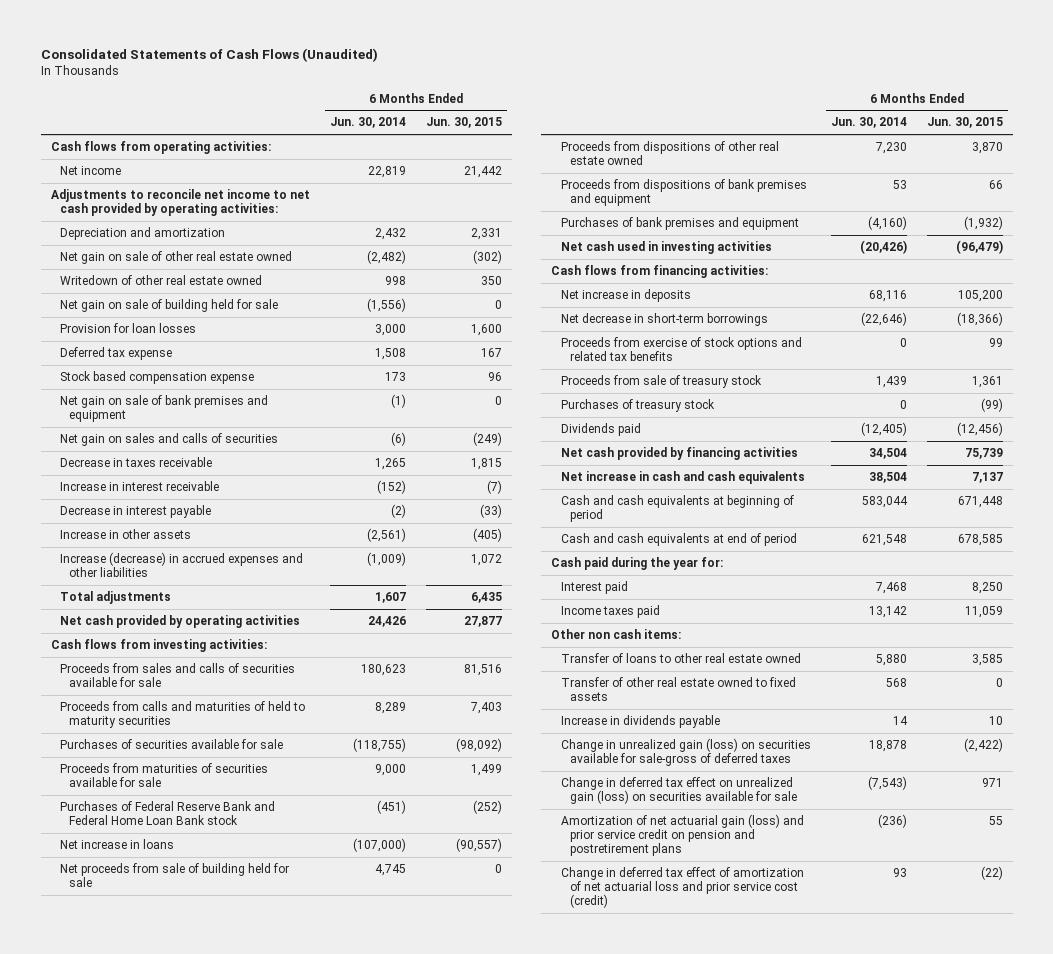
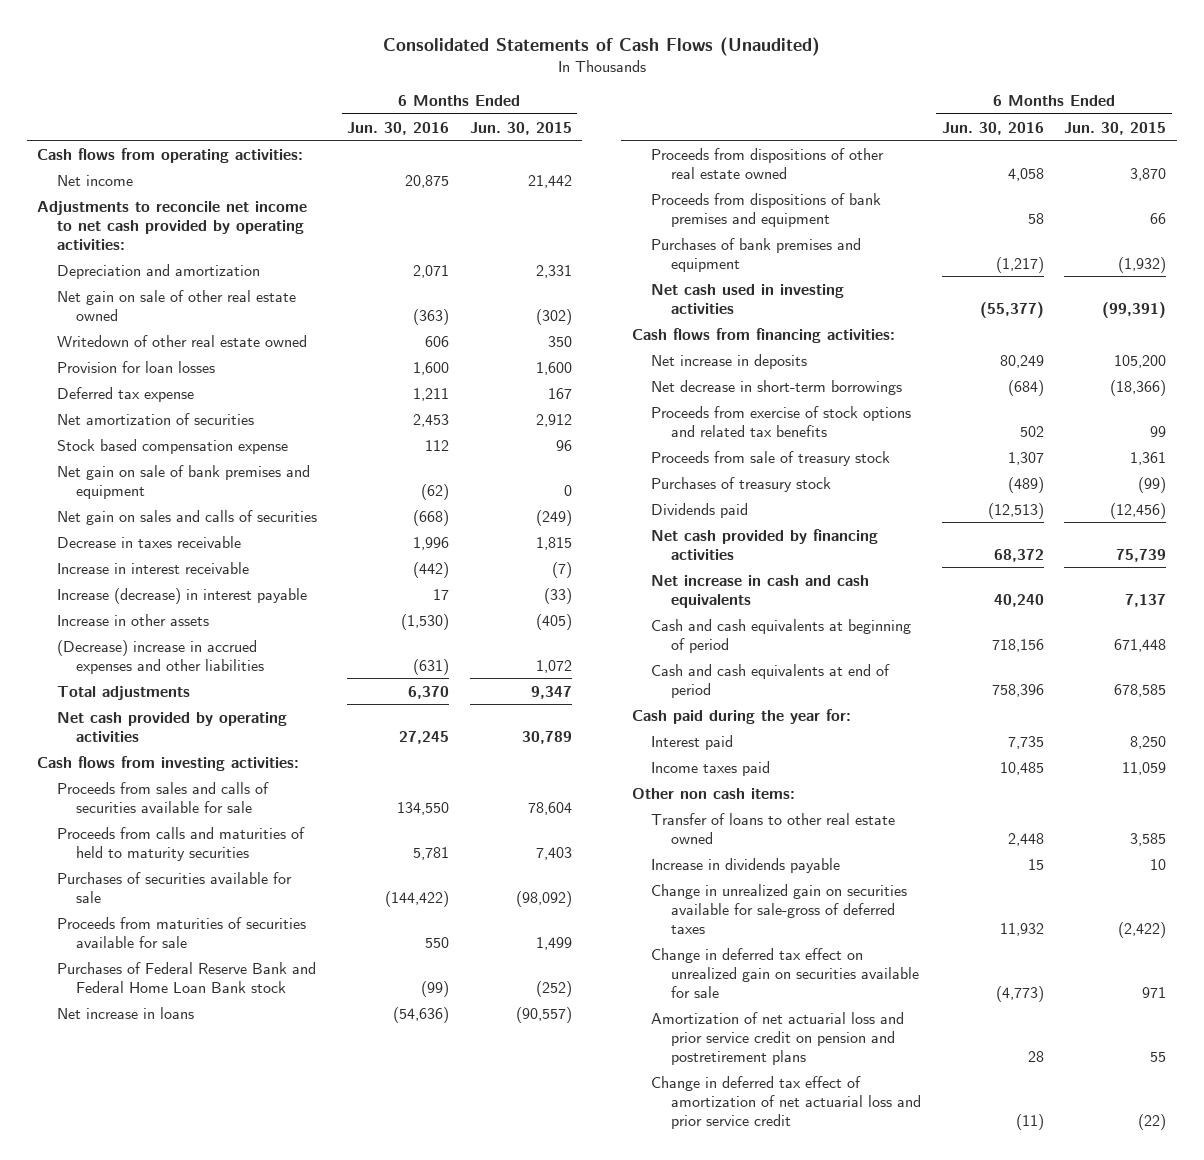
- | 6 Months Ended Jun. 30, 2014 | 6 Months Ended Jun. 30, 2015
+ | 6 Months Ended Jun. 30, 2016 | 6 Months Ended Jun. 30, 2015
- Net gain on sale of building held for sale | (1,556) | 0
+ Net amortization of securities | 2,453 | 2,912
- Decrease in interest payable | (2) | (33)
+ Increase (decrease) in interest payable | 17 | (33)
- Increase (decrease) in accrued expenses and other liabilities | (1,009) | 1,072
- Total adjustments | 1,607 | 6,435
- Net cash provided by operating activities | 24,426 | 27,877
+ (Decrease) increase in accrued expenses and other liabilities | (631) | 1,072
+ Total adjustments | 6,370 | 9,347
+ Net cash provided by operating activities | 27,245 | 30,789
- Proceeds from sales and calls of securities available for sale | 180,623 | 81,516
+ Proceeds from sales and calls of securities available for sale | 134,550 | 78,604
- Net proceeds from sale of building held for sale | 4,745 | 0
- Net cash used in investing activities | (20,426) | (96,479)
+ Net cash used in investing activities | (55,377) | (99,391)
- Transfer of other real estate owned to fixed assets | 568 | 0
- Change in unrealized gain (loss) on securities available for sale-gross of deferred taxes | 18,878 | (2,422)
- Change in deferred tax effect on unrealized gain (loss) on securities available for sale | (7,543) | 971
- Amortization of net actuarial gain (loss) and prior service credit on pension and postretirement plans | (236) | 55
- Change in deferred tax effect of amortization of net actuarial loss and prior service cost (credit) | 93 | (22)
+ Change in unrealized gain on securities available for sale-gross of deferred taxes | 11,932 | (2,422)
+ Change in deferred tax effect on unrealized gain on securities available for sale | (4,773) | 971
+ Amortization of net actuarial loss and prior service credit on pension and postretirement plans | 28 | 55
+ Change in deferred tax effect of amortization of net actuarial loss and prior service credit | (11) | (22)

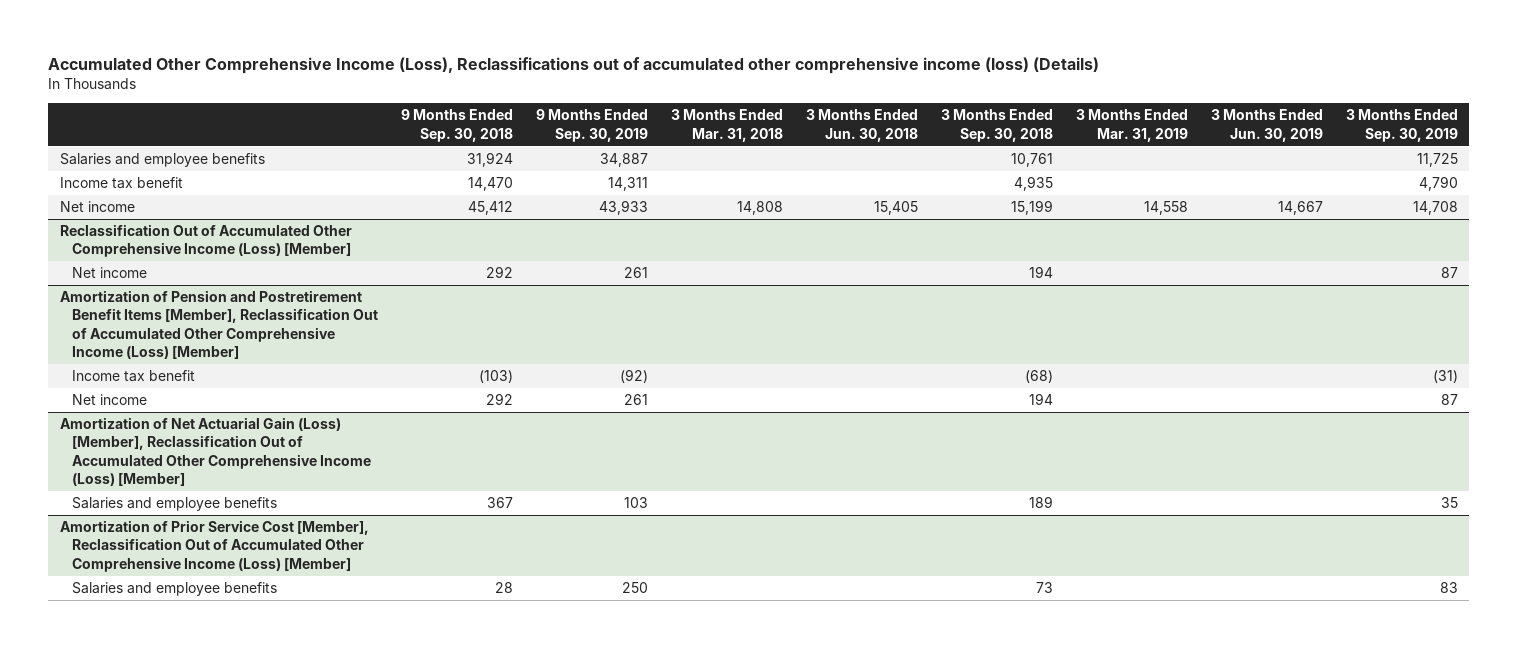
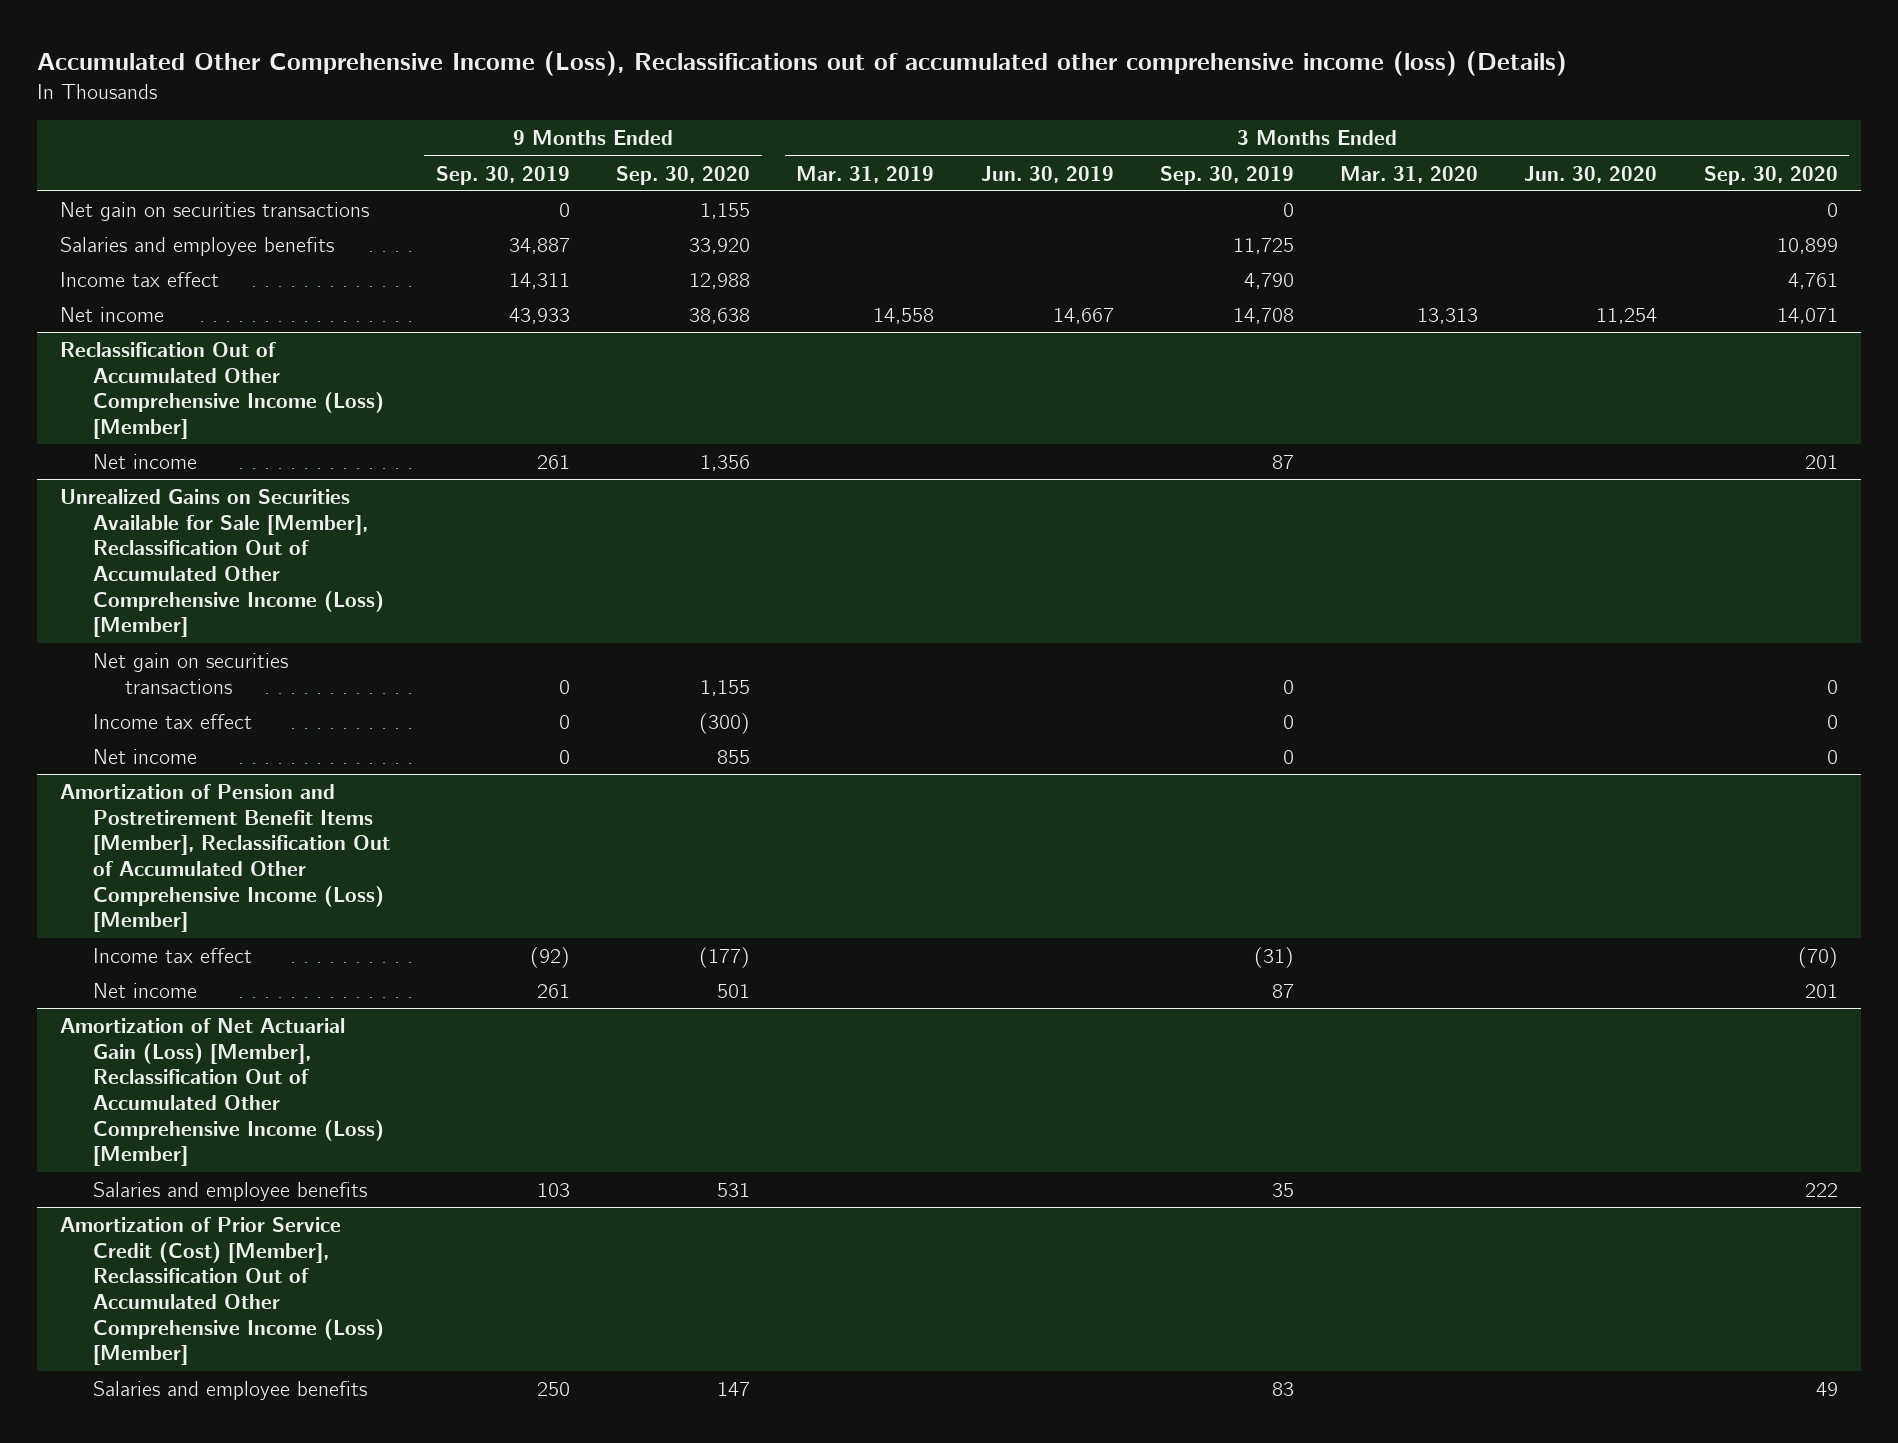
- | 9 Months Ended Sep. 30, 2018 | 9 Months Ended Sep. 30, 2019 | 3 Months Ended Mar. 31, 2018 | 3 Months Ended Jun. 30, 2018 | 3 Months Ended Sep. 30, 2018 | 3 Months Ended Mar. 31, 2019 | 3 Months Ended Jun. 30, 2019 | 3 Months Ended Sep. 30, 2019
+ | 9 Months Ended Sep. 30, 2019 | 9 Months Ended Sep. 30, 2020 | 3 Months Ended Mar. 31, 2019 | 3 Months Ended Jun. 30, 2019 | 3 Months Ended Sep. 30, 2019 | 3 Months Ended Mar. 31, 2020 | 3 Months Ended Jun. 30, 2020 | 3 Months Ended Sep. 30, 2020
+ Net gain on securities transactions | 0 | 1,155 | | | 0 | | | 0
- Income tax benefit | 14,470 | 14,311 | | | 4,935 | | | 4,790
+ Income tax effect | 14,311 | 12,988 | | | 4,790 | | | 4,761
+ Unrealized Gains on Securities Available for Sale [Member], Reclassification Out of Accumulated Other Comprehensive Income (Loss) [Member]
+ Net gain on securities transactions | 0 | 1,155 | | | 0 | | | 0
+ Income tax effect | 0 | (300) | | | 0 | | | 0
+ Net income | 0 | 855 | | | 0 | | | 0
@ Amortization of Pension and Postretirement Benefit Items [Member], Reclassification Out of Accumulated Other Comprehensive Income (Loss) [Member]
- Income tax benefit | (103) | (92) | | | (68) | | | (31)
+ Income tax effect | (92) | (177) | | | (31) | | | (70)
- Amortization of Prior Service Cost [Member], Reclassification Out of Accumulated Other Comprehensive Income (Loss) [Member]
+ Amortization of Prior Service Credit (Cost) [Member], Reclassification Out of Accumulated Other Comprehensive Income (Loss) [Member]

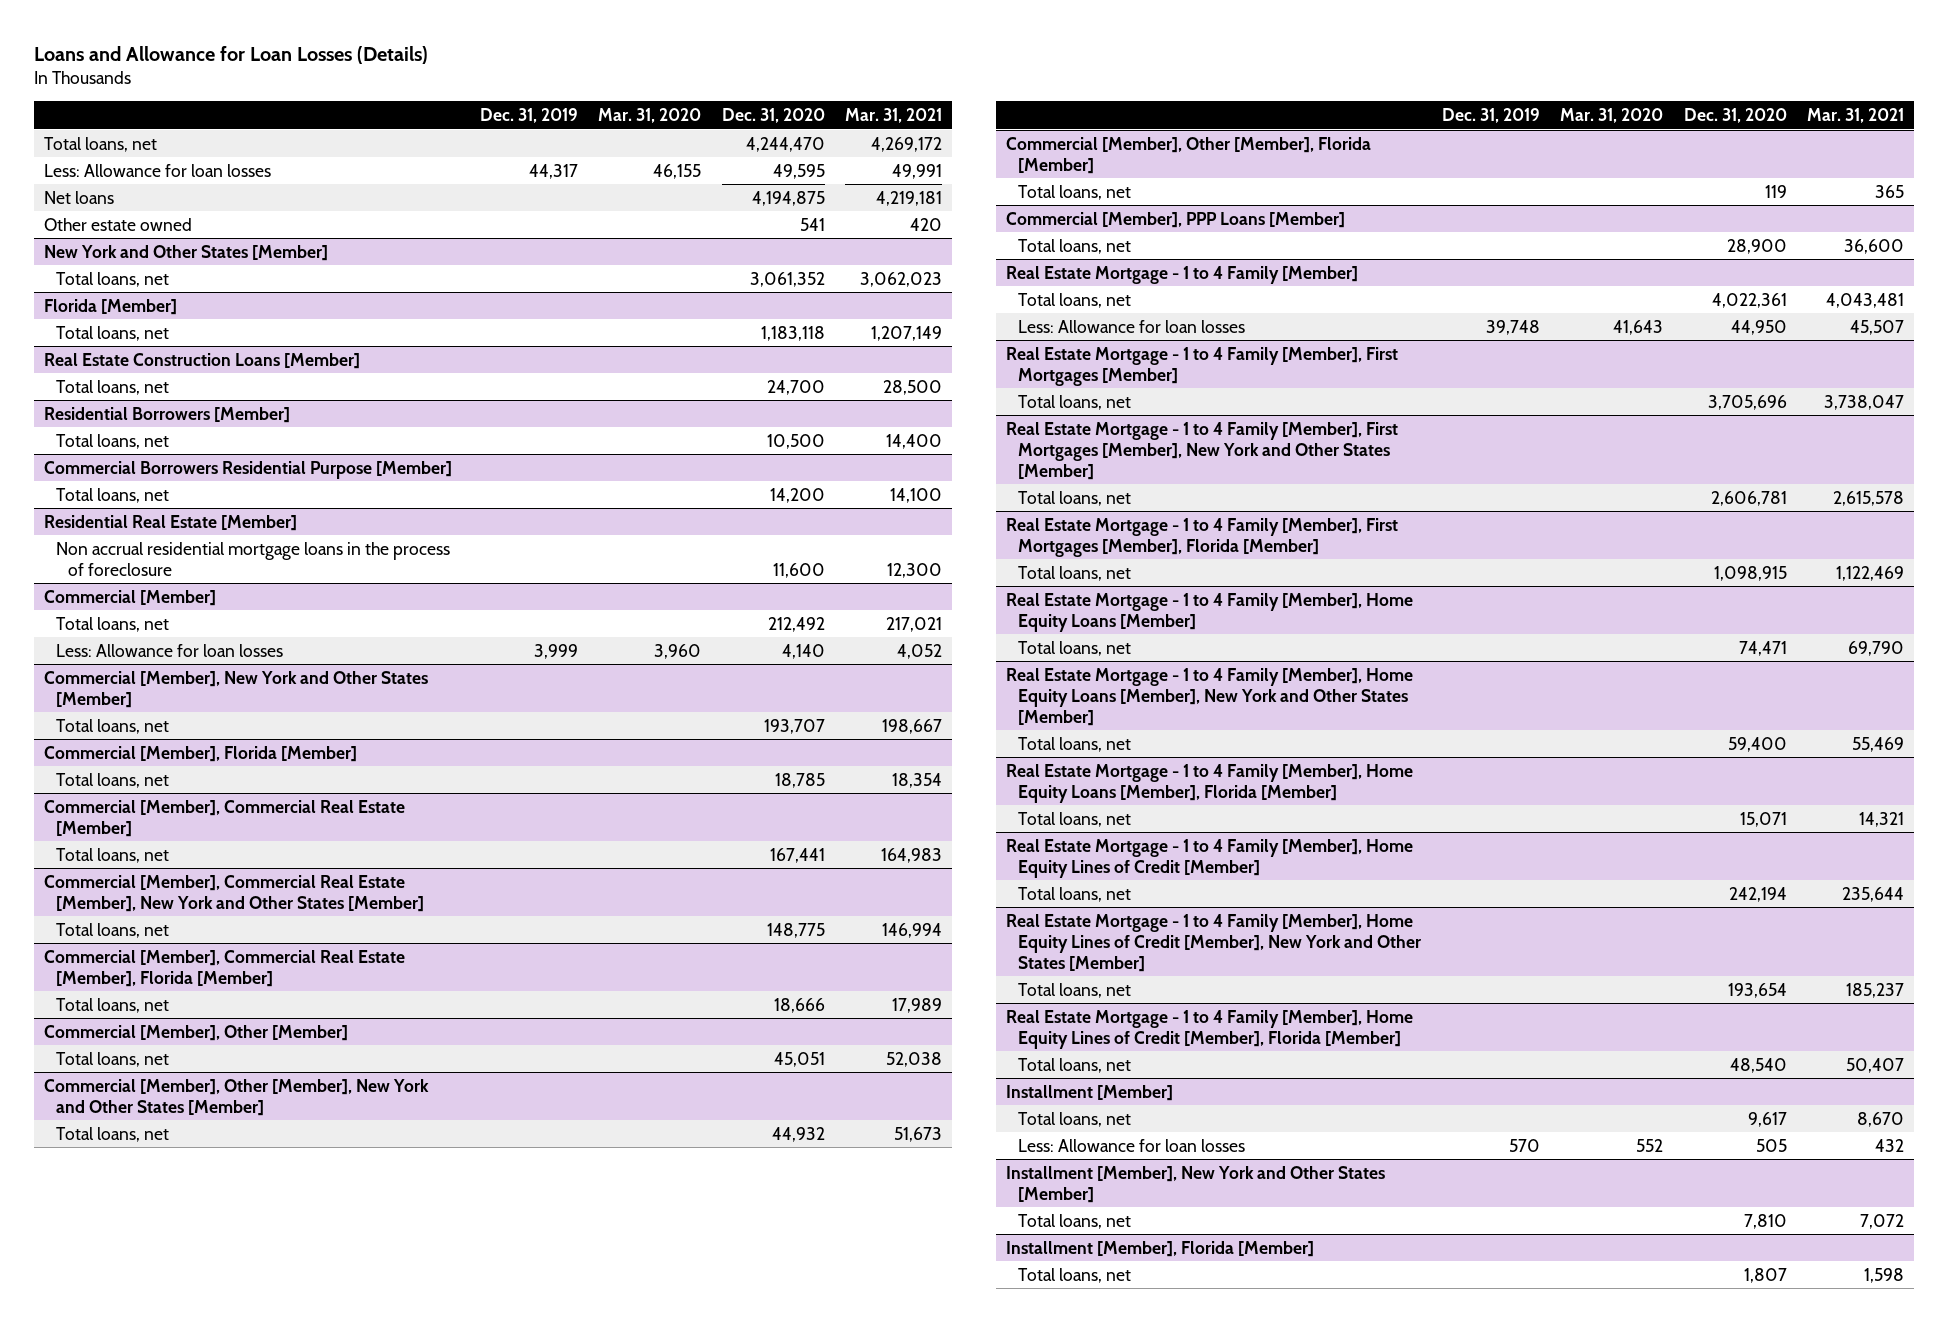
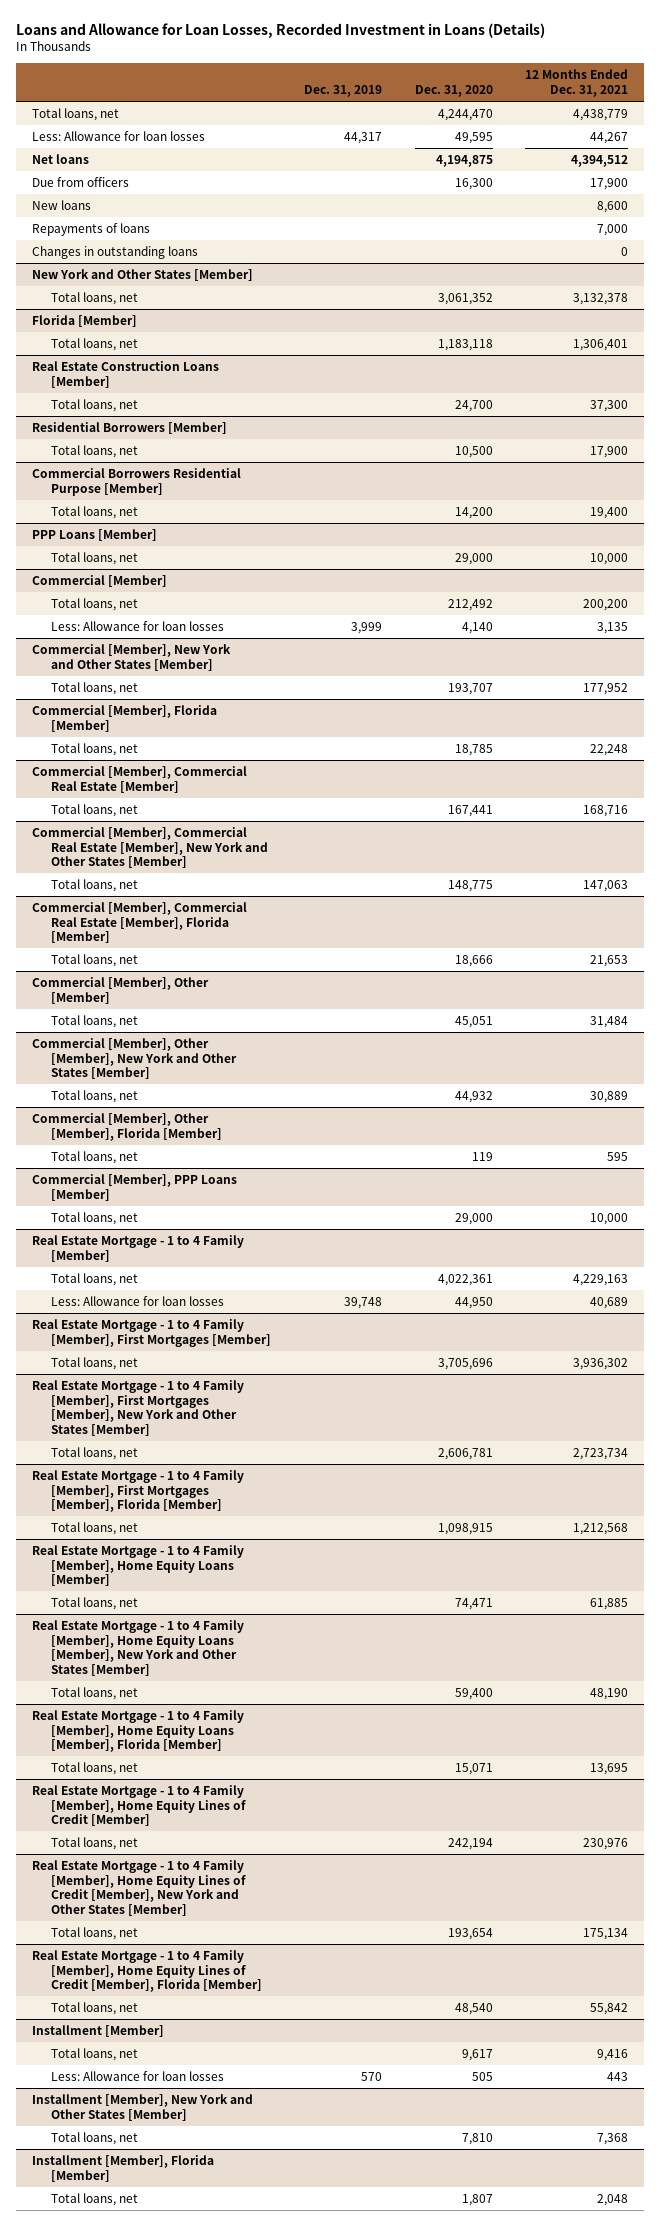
- Loans and Allowance for Loan Losses (Details)
+ Loans and Allowance for Loan Losses, Recorded Investment in Loans (Details)
- | Dec. 31, 2019 | Mar. 31, 2020 | Dec. 31, 2020 | Mar. 31, 2021
+ | Dec. 31, 2019 | Dec. 31, 2020 | 12 Months Ended Dec. 31, 2021
- Other estate owned | | | 541 | 420
+ Due from officers | | 16,300 | 17,900
+ New loans | | | 8,600
+ Repayments of loans | | | 7,000
+ Changes in outstanding loans | | | 0
- Residential Real Estate [Member]
- Non accrual residential mortgage loans in the process of foreclosure | | | 11,600 | 12,300
+ PPP Loans [Member]
+ Total loans, net | | 29,000 | 10,000
@ Commercial [Member], PPP Loans [Member]
- Total loans, net | | | 28,900 | 36,600
+ Total loans, net | | 29,000 | 10,000

